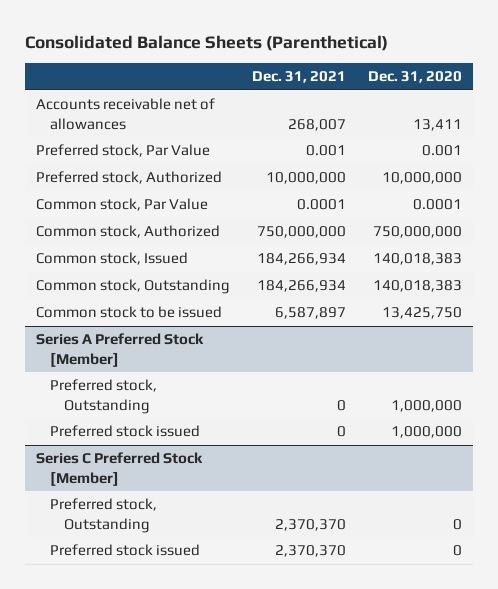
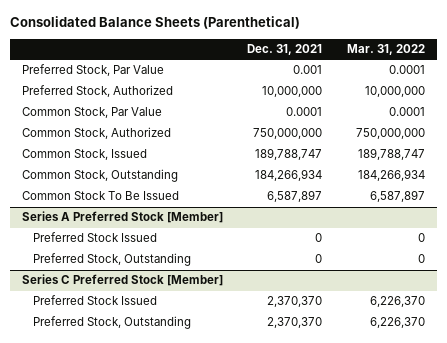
- | Dec. 31, 2021 | Dec. 31, 2020
+ | Dec. 31, 2021 | Mar. 31, 2022
- Accounts receivable net of allowances | 268,007 | 13,411
- Preferred stock, Par Value | 0.001 | 0.001
- Preferred stock, Authorized | 10,000,000 | 10,000,000
- Common stock, Par Value | 0.0001 | 0.0001
- Common stock, Authorized | 750,000,000 | 750,000,000
- Common stock, Issued | 184,266,934 | 140,018,383
- Common stock, Outstanding | 184,266,934 | 140,018,383
- Common stock to be issued | 6,587,897 | 13,425,750
+ Preferred Stock, Par Value | 0.001 | 0.0001
+ Preferred Stock, Authorized | 10,000,000 | 10,000,000
+ Common Stock, Par Value | 0.0001 | 0.0001
+ Common Stock, Authorized | 750,000,000 | 750,000,000
+ Common Stock, Issued | 189,788,747 | 189,788,747
+ Common Stock, Outstanding | 184,266,934 | 184,266,934
+ Common Stock To Be Issued | 6,587,897 | 6,587,897
@ Series A Preferred Stock [Member]
- Preferred stock, Outstanding | 0 | 1,000,000
- Preferred stock issued | 0 | 1,000,000
+ Preferred Stock Issued | 0 | 0
+ Preferred Stock, Outstanding | 0 | 0
@ Series C Preferred Stock [Member]
- Preferred stock, Outstanding | 2,370,370 | 0
- Preferred stock issued | 2,370,370 | 0
+ Preferred Stock Issued | 2,370,370 | 6,226,370
+ Preferred Stock, Outstanding | 2,370,370 | 6,226,370

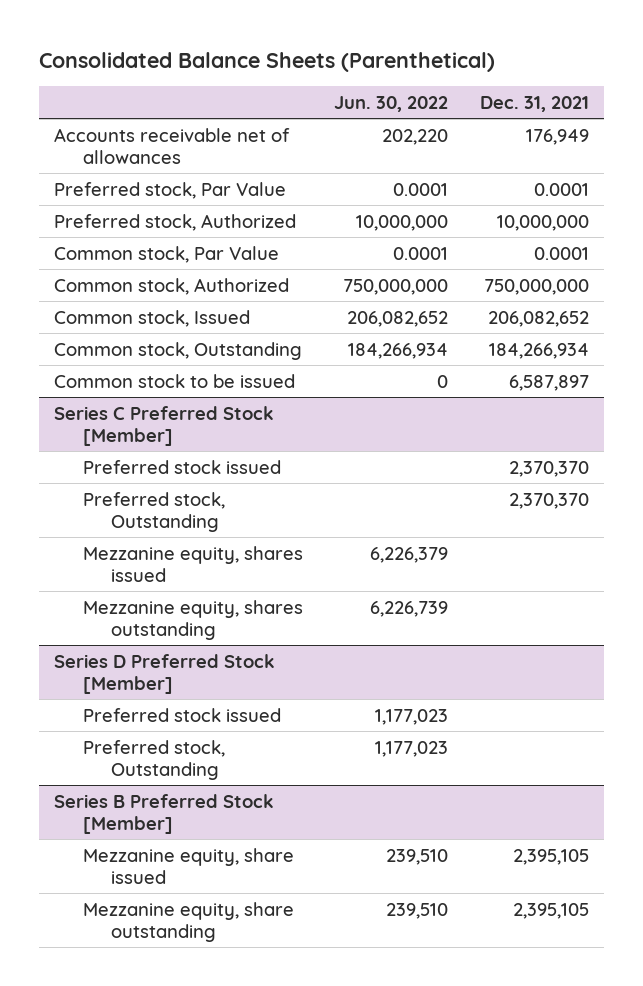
- | Dec. 31, 2021 | Mar. 31, 2022
+ | Jun. 30, 2022 | Dec. 31, 2021
- Preferred Stock, Par Value | 0.001 | 0.0001
- Preferred Stock, Authorized | 10,000,000 | 10,000,000
- Common Stock, Par Value | 0.0001 | 0.0001
- Common Stock, Authorized | 750,000,000 | 750,000,000
- Common Stock, Issued | 189,788,747 | 189,788,747
- Common Stock, Outstanding | 184,266,934 | 184,266,934
- Common Stock To Be Issued | 6,587,897 | 6,587,897
- Series A Preferred Stock [Member]
- Preferred Stock Issued | 0 | 0
- Preferred Stock, Outstanding | 0 | 0
+ Accounts receivable net of allowances | 202,220 | 176,949
+ Preferred stock, Par Value | 0.0001 | 0.0001
+ Preferred stock, Authorized | 10,000,000 | 10,000,000
+ Common stock, Par Value | 0.0001 | 0.0001
+ Common stock, Authorized | 750,000,000 | 750,000,000
+ Common stock, Issued | 206,082,652 | 206,082,652
+ Common stock, Outstanding | 184,266,934 | 184,266,934
+ Common stock to be issued | 0 | 6,587,897
@ Series C Preferred Stock [Member]
- Preferred Stock Issued | 2,370,370 | 6,226,370
- Preferred Stock, Outstanding | 2,370,370 | 6,226,370
+ Preferred stock issued | | 2,370,370
+ Preferred stock, Outstanding | | 2,370,370
+ Mezzanine equity, shares issued | 6,226,379 |
+ Mezzanine equity, shares outstanding | 6,226,739 |
+ Series D Preferred Stock [Member]
+ Preferred stock issued | 1,177,023 |
+ Preferred stock, Outstanding | 1,177,023 |
+ Series B Preferred Stock [Member]
+ Mezzanine equity, share issued | 239,510 | 2,395,105
+ Mezzanine equity, share outstanding | 239,510 | 2,395,105

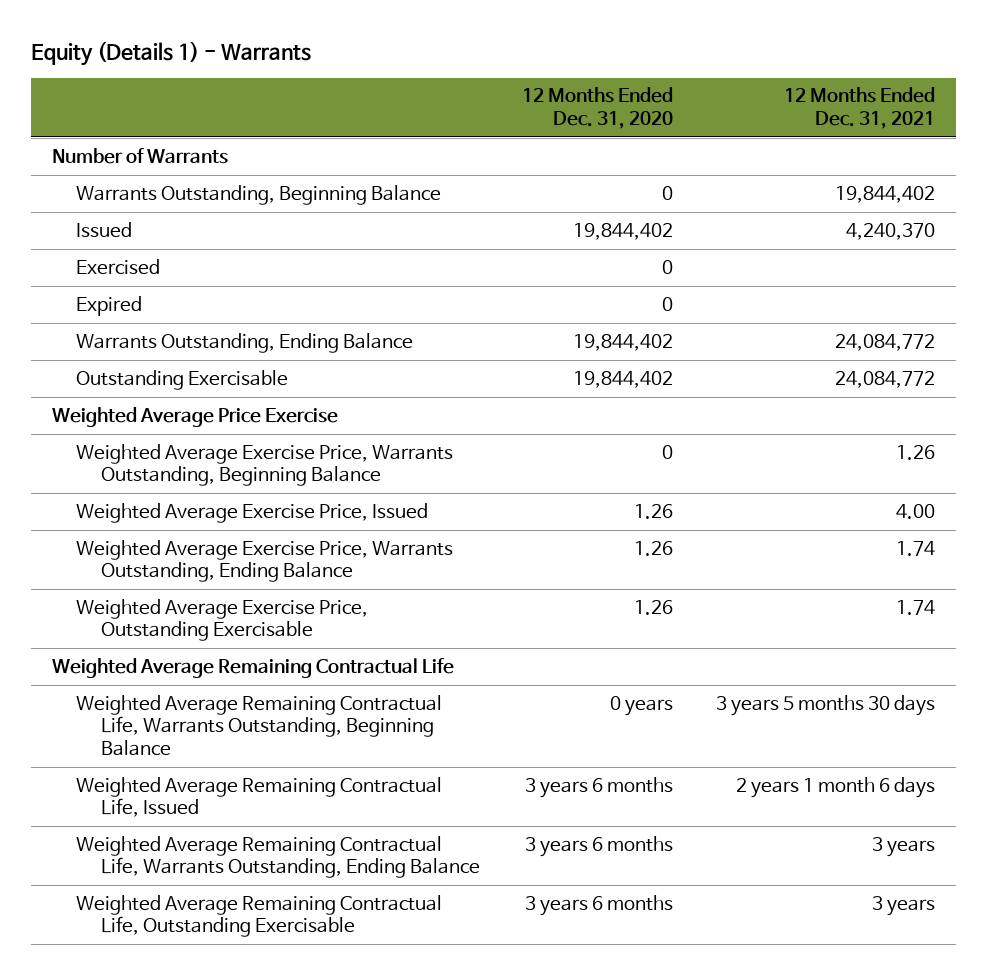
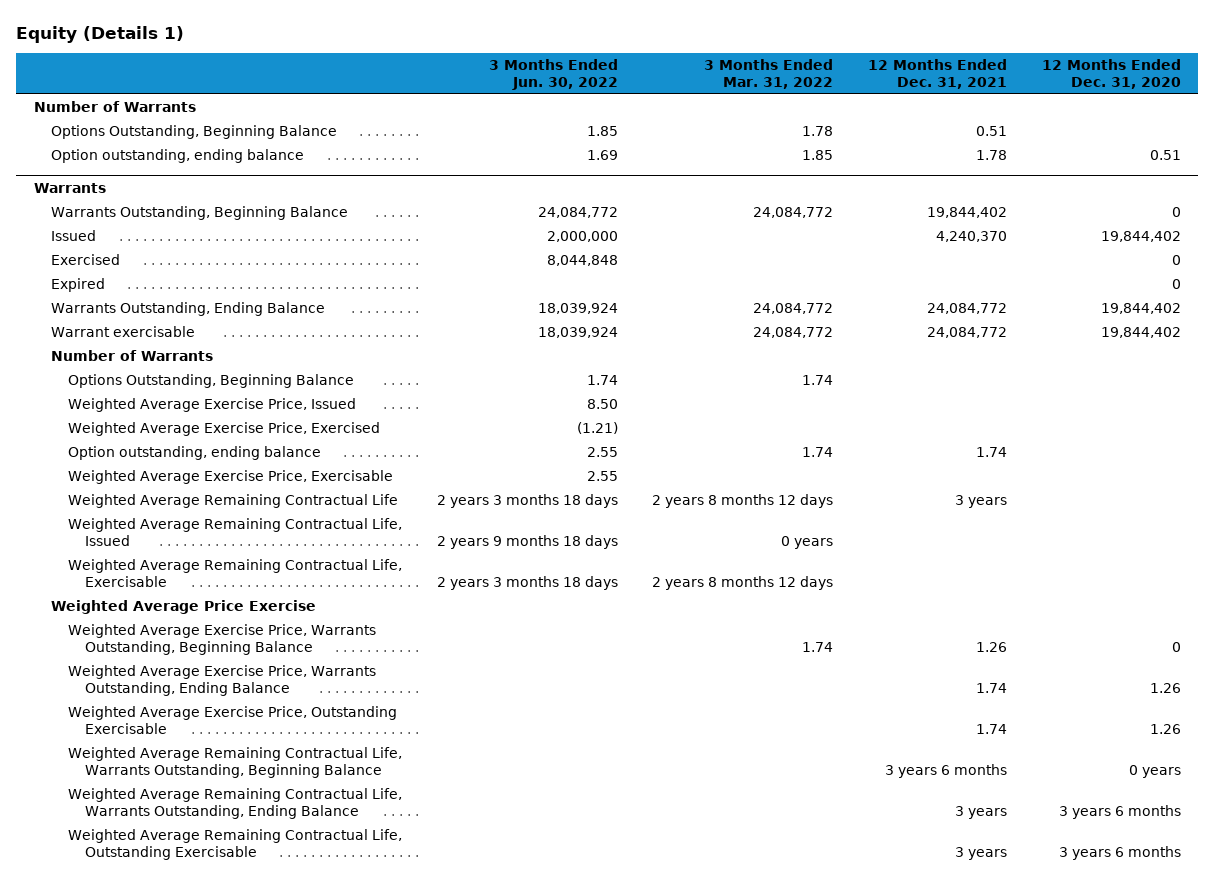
- Equity (Details 1) - Warrants
+ Equity (Details 1)
- | 12 Months Ended Dec. 31, 2020 | 12 Months Ended Dec. 31, 2021
+ | 3 Months Ended Jun. 30, 2022 | 3 Months Ended Mar. 31, 2022 | 12 Months Ended Dec. 31, 2021 | 12 Months Ended Dec. 31, 2020
+ Options Outstanding, Beginning Balance | 1.85 | 1.78 | 0.51 |
+ Option outstanding, ending balance | 1.69 | 1.85 | 1.78 | 0.51
+ Warrants
- Outstanding Exercisable | 19,844,402 | 24,084,772
+ Warrant exercisable | 18,039,924 | 24,084,772 | 24,084,772 | 19,844,402
+ Number of Warrants
+ Options Outstanding, Beginning Balance | 1.74 | 1.74 | |
+ Weighted Average Exercise Price, Issued | 8.50 | | |
+ Weighted Average Exercise Price, Exercised | (1.21) | | |
+ Option outstanding, ending balance | 2.55 | 1.74 | 1.74 |
+ Weighted Average Exercise Price, Exercisable | 2.55 | | |
+ Weighted Average Remaining Contractual Life | 2 years 3 months 18 days | 2 years 8 months 12 days | 3 years |
+ Weighted Average Remaining Contractual Life, Issued | 2 years 9 months 18 days | 0 years | |
+ Weighted Average Remaining Contractual Life, Exercisable | 2 years 3 months 18 days | 2 years 8 months 12 days | |
- Weighted Average Exercise Price, Issued | 1.26 | 4.00
- Weighted Average Remaining Contractual Life
- Weighted Average Remaining Contractual Life, Warrants Outstanding, Beginning Balance | 0 years | 3 years 5 months 30 days
- Weighted Average Remaining Contractual Life, Issued | 3 years 6 months | 2 years 1 month 6 days
+ Weighted Average Remaining Contractual Life, Warrants Outstanding, Beginning Balance | | | 3 years 6 months | 0 years

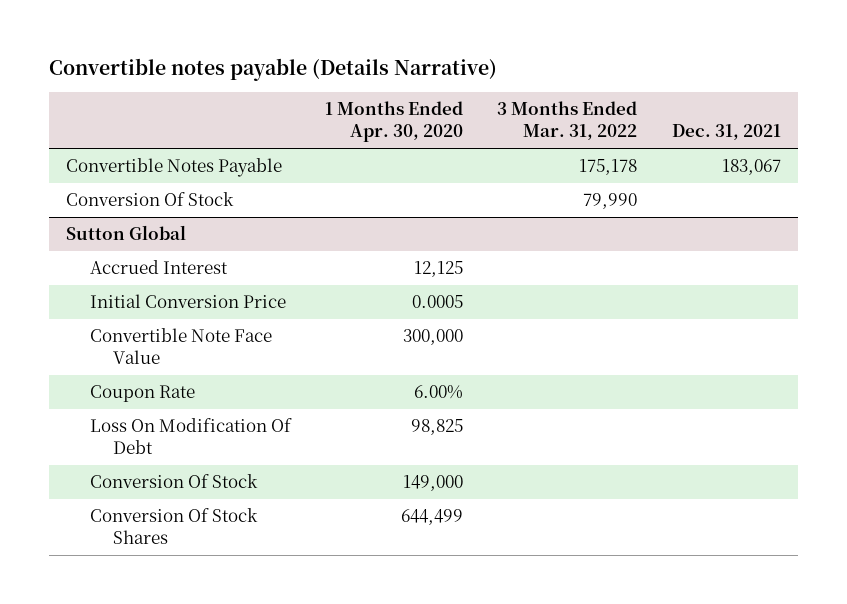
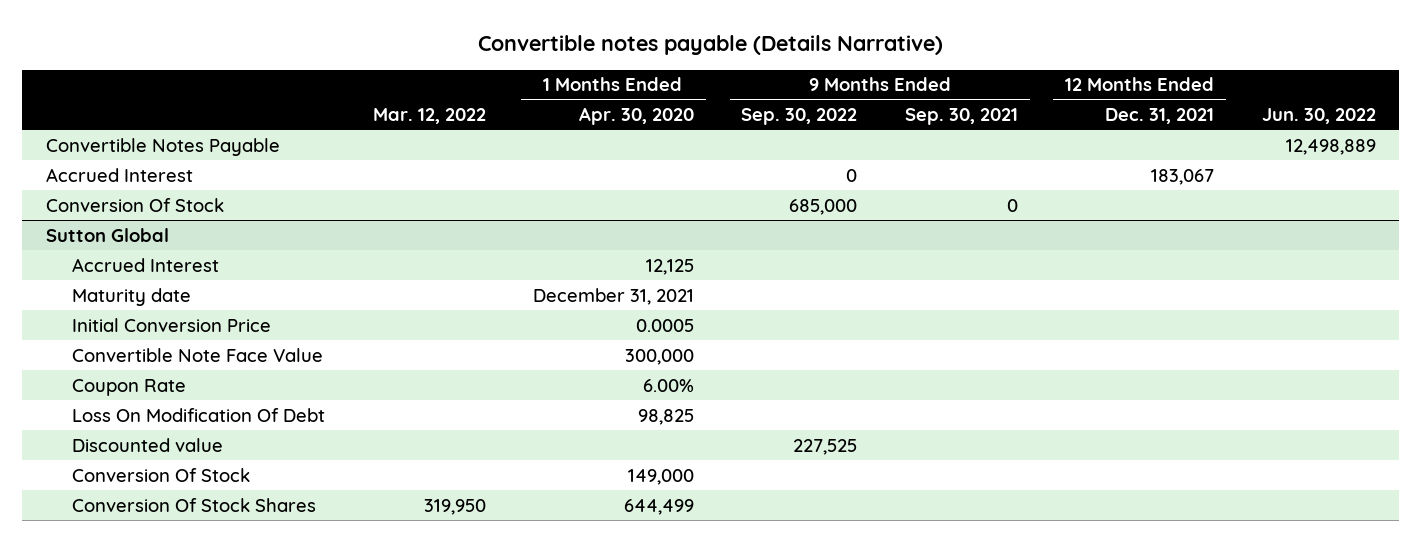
- | 1 Months Ended Apr. 30, 2020 | 3 Months Ended Mar. 31, 2022 | Dec. 31, 2021
+ | Mar. 12, 2022 | 1 Months Ended Apr. 30, 2020 | 9 Months Ended Sep. 30, 2022 | 9 Months Ended Sep. 30, 2021 | 12 Months Ended Dec. 31, 2021 | Jun. 30, 2022
+ Accrued Interest | | | 0 | | 183,067 |
@ Sutton Global
+ Maturity date | | December 31, 2021 | | | |
+ Discounted value | | | 227,525 | | |

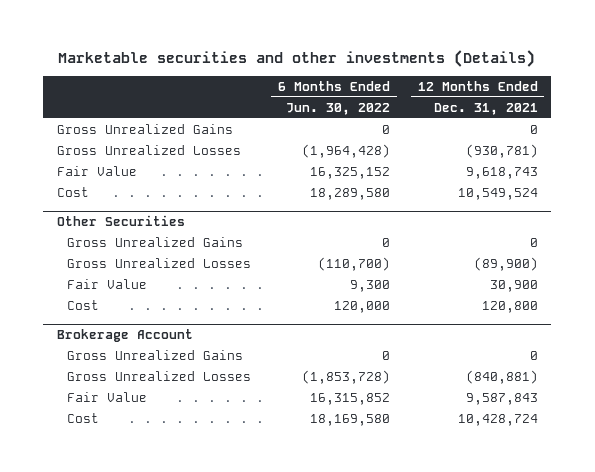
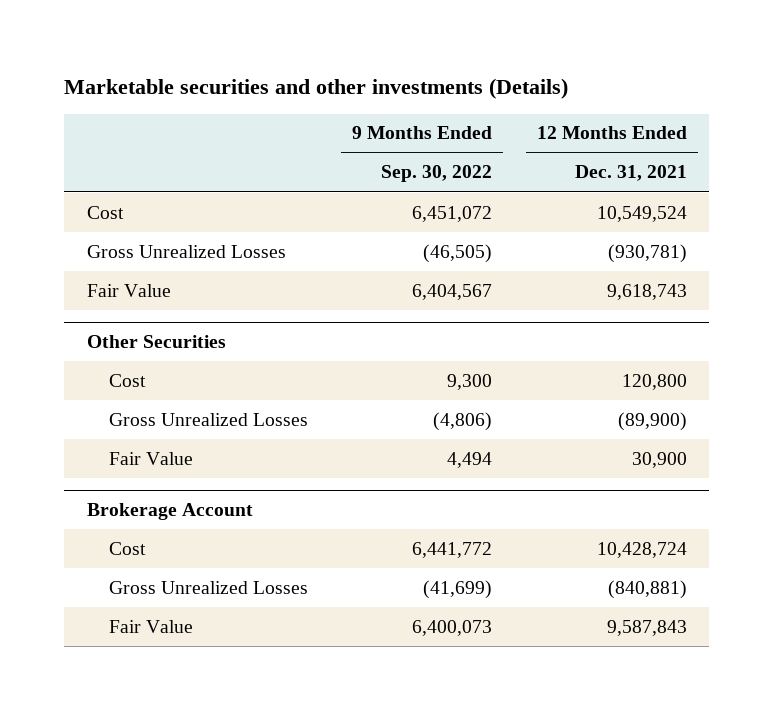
- | 6 Months Ended Jun. 30, 2022 | 12 Months Ended Dec. 31, 2021
+ | 9 Months Ended Sep. 30, 2022 | 12 Months Ended Dec. 31, 2021
- Gross Unrealized Gains | 0 | 0
moved up: Cost | 6,451,072 | 10,549,524
@ Other Securities
- Gross Unrealized Gains | 0 | 0
moved up: Cost | 9,300 | 120,800
@ Brokerage Account
- Gross Unrealized Gains | 0 | 0
moved up: Cost | 6,441,772 | 10,428,724

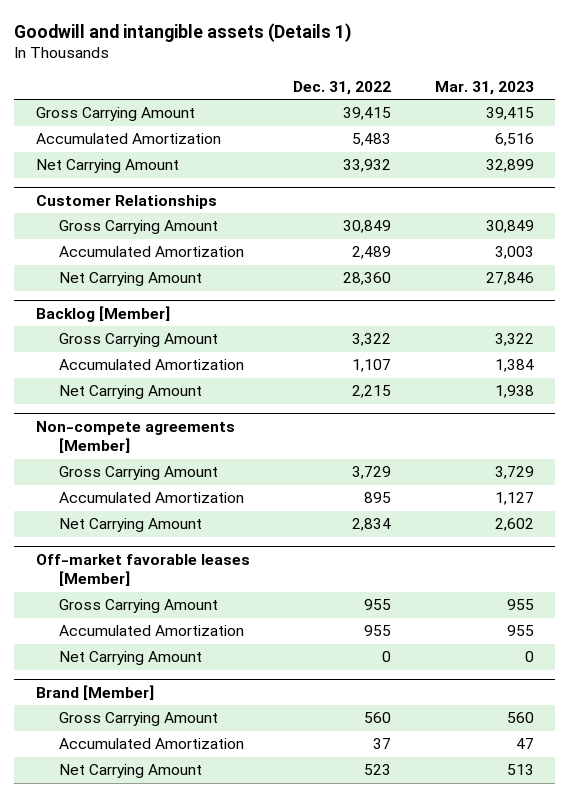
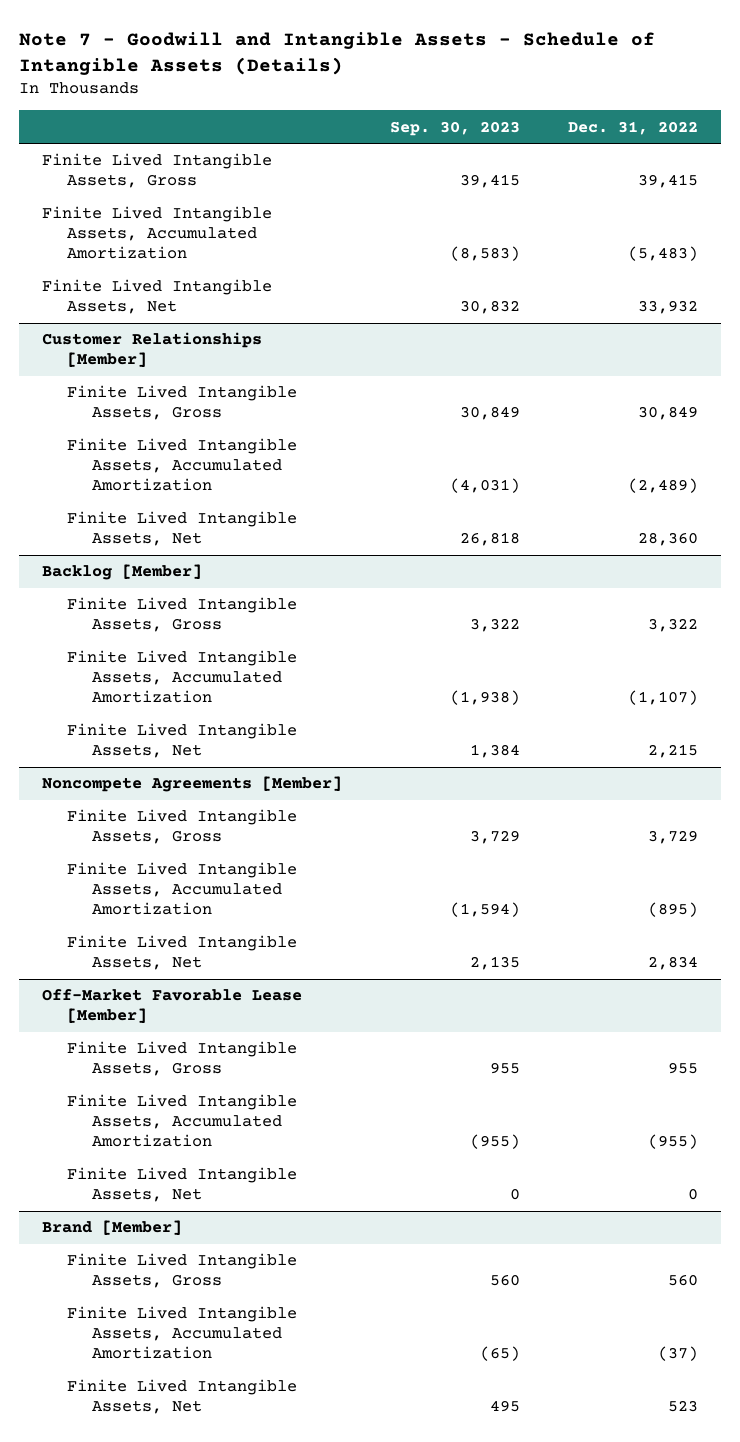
- Goodwill and intangible assets (Details 1)
+ Note 7 - Goodwill and Intangible Assets - Schedule of Intangible Assets (Details)
- | Dec. 31, 2022 | Mar. 31, 2023
+ | Sep. 30, 2023 | Dec. 31, 2022
- Gross Carrying Amount | 39,415 | 39,415
- Accumulated Amortization | 5,483 | 6,516
- Net Carrying Amount | 33,932 | 32,899
- Customer Relationships
- Gross Carrying Amount | 30,849 | 30,849
- Accumulated Amortization | 2,489 | 3,003
- Net Carrying Amount | 28,360 | 27,846
+ Finite Lived Intangible Assets, Gross | 39,415 | 39,415
+ Finite Lived Intangible Assets, Accumulated Amortization | (8,583) | (5,483)
+ Finite Lived Intangible Assets, Net | 30,832 | 33,932
+ Customer Relationships [Member]
+ Finite Lived Intangible Assets, Gross | 30,849 | 30,849
+ Finite Lived Intangible Assets, Accumulated Amortization | (4,031) | (2,489)
+ Finite Lived Intangible Assets, Net | 26,818 | 28,360
@ Backlog [Member]
- Gross Carrying Amount | 3,322 | 3,322
- Accumulated Amortization | 1,107 | 1,384
- Net Carrying Amount | 2,215 | 1,938
- Non-compete agreements [Member]
- Gross Carrying Amount | 3,729 | 3,729
- Accumulated Amortization | 895 | 1,127
- Net Carrying Amount | 2,834 | 2,602
- Off-market favorable leases [Member]
- Gross Carrying Amount | 955 | 955
- Accumulated Amortization | 955 | 955
- Net Carrying Amount | 0 | 0
@ Backlog [Member]
+ Finite Lived Intangible Assets, Gross | 3,322 | 3,322
+ Finite Lived Intangible Assets, Accumulated Amortization | (1,938) | (1,107)
+ Finite Lived Intangible Assets, Net | 1,384 | 2,215
+ Noncompete Agreements [Member]
+ Finite Lived Intangible Assets, Gross | 3,729 | 3,729
+ Finite Lived Intangible Assets, Accumulated Amortization | (1,594) | (895)
+ Finite Lived Intangible Assets, Net | 2,135 | 2,834
+ Off-Market Favorable Lease [Member]
+ Finite Lived Intangible Assets, Gross | 955 | 955
+ Finite Lived Intangible Assets, Accumulated Amortization | (955) | (955)
+ Finite Lived Intangible Assets, Net | 0 | 0
@ Brand [Member]
- Gross Carrying Amount | 560 | 560
- Accumulated Amortization | 37 | 47
- Net Carrying Amount | 523 | 513
+ Finite Lived Intangible Assets, Gross | 560 | 560
+ Finite Lived Intangible Assets, Accumulated Amortization | (65) | (37)
+ Finite Lived Intangible Assets, Net | 495 | 523

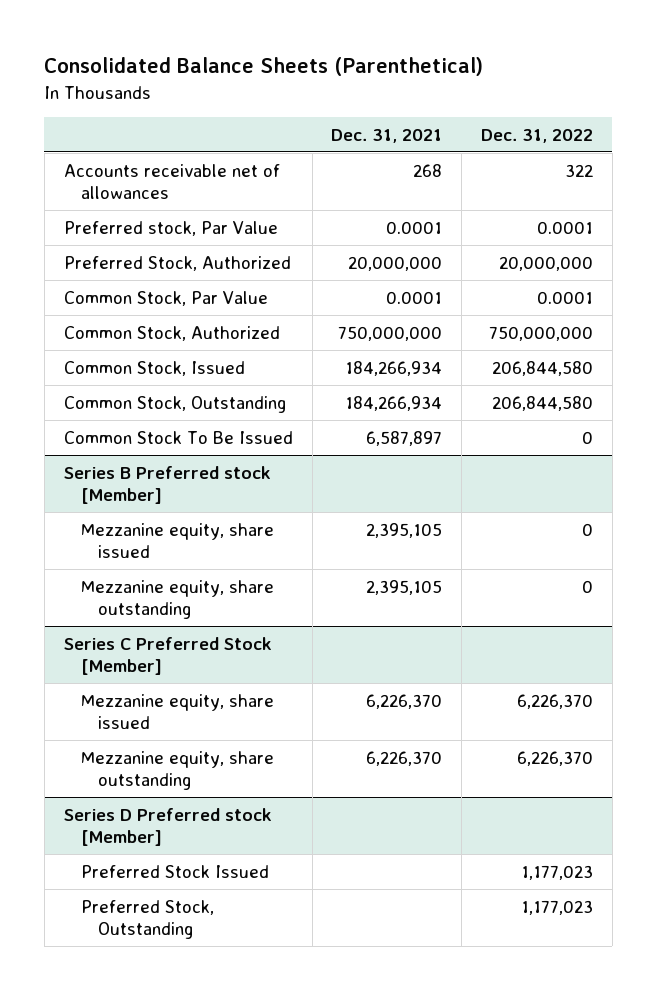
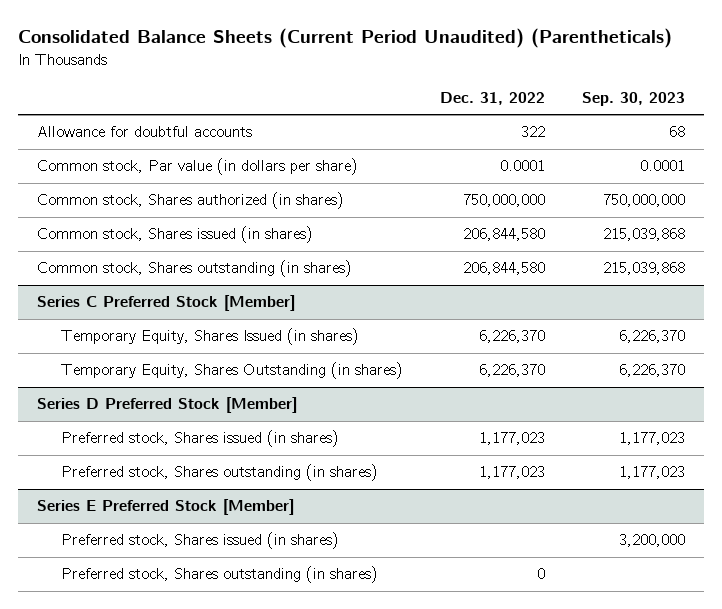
- Consolidated Balance Sheets (Parenthetical)
+ Consolidated Balance Sheets (Current Period Unaudited) (Parentheticals)
- | Dec. 31, 2021 | Dec. 31, 2022
+ | Dec. 31, 2022 | Sep. 30, 2023
- Accounts receivable net of allowances | 268 | 322
- Preferred stock, Par Value | 0.0001 | 0.0001
- Preferred Stock, Authorized | 20,000,000 | 20,000,000
- Common Stock, Par Value | 0.0001 | 0.0001
- Common Stock, Authorized | 750,000,000 | 750,000,000
- Common Stock, Issued | 184,266,934 | 206,844,580
- Common Stock, Outstanding | 184,266,934 | 206,844,580
- Common Stock To Be Issued | 6,587,897 | 0
- Series B Preferred stock [Member]
- Mezzanine equity, share issued | 2,395,105 | 0
- Mezzanine equity, share outstanding | 2,395,105 | 0
+ Allowance for doubtful accounts | 322 | 68
+ Common stock, Par value (in dollars per share) | 0.0001 | 0.0001
+ Common stock, Shares authorized (in shares) | 750,000,000 | 750,000,000
+ Common stock, Shares issued (in shares) | 206,844,580 | 215,039,868
+ Common stock, Shares outstanding (in shares) | 206,844,580 | 215,039,868
@ Series C Preferred Stock [Member]
- Mezzanine equity, share issued | 6,226,370 | 6,226,370
- Mezzanine equity, share outstanding | 6,226,370 | 6,226,370
- Series D Preferred stock [Member]
- Preferred Stock Issued | | 1,177,023
- Preferred Stock, Outstanding | | 1,177,023
@ Series C Preferred Stock [Member]
+ Temporary Equity, Shares Issued (in shares) | 6,226,370 | 6,226,370
+ Temporary Equity, Shares Outstanding (in shares) | 6,226,370 | 6,226,370
+ Series D Preferred Stock [Member]
+ Preferred stock, Shares issued (in shares) | 1,177,023 | 1,177,023
+ Preferred stock, Shares outstanding (in shares) | 1,177,023 | 1,177,023
+ Series E Preferred Stock [Member]
+ Preferred stock, Shares issued (in shares) | | 3,200,000
+ Preferred stock, Shares outstanding (in shares) | 0 |

